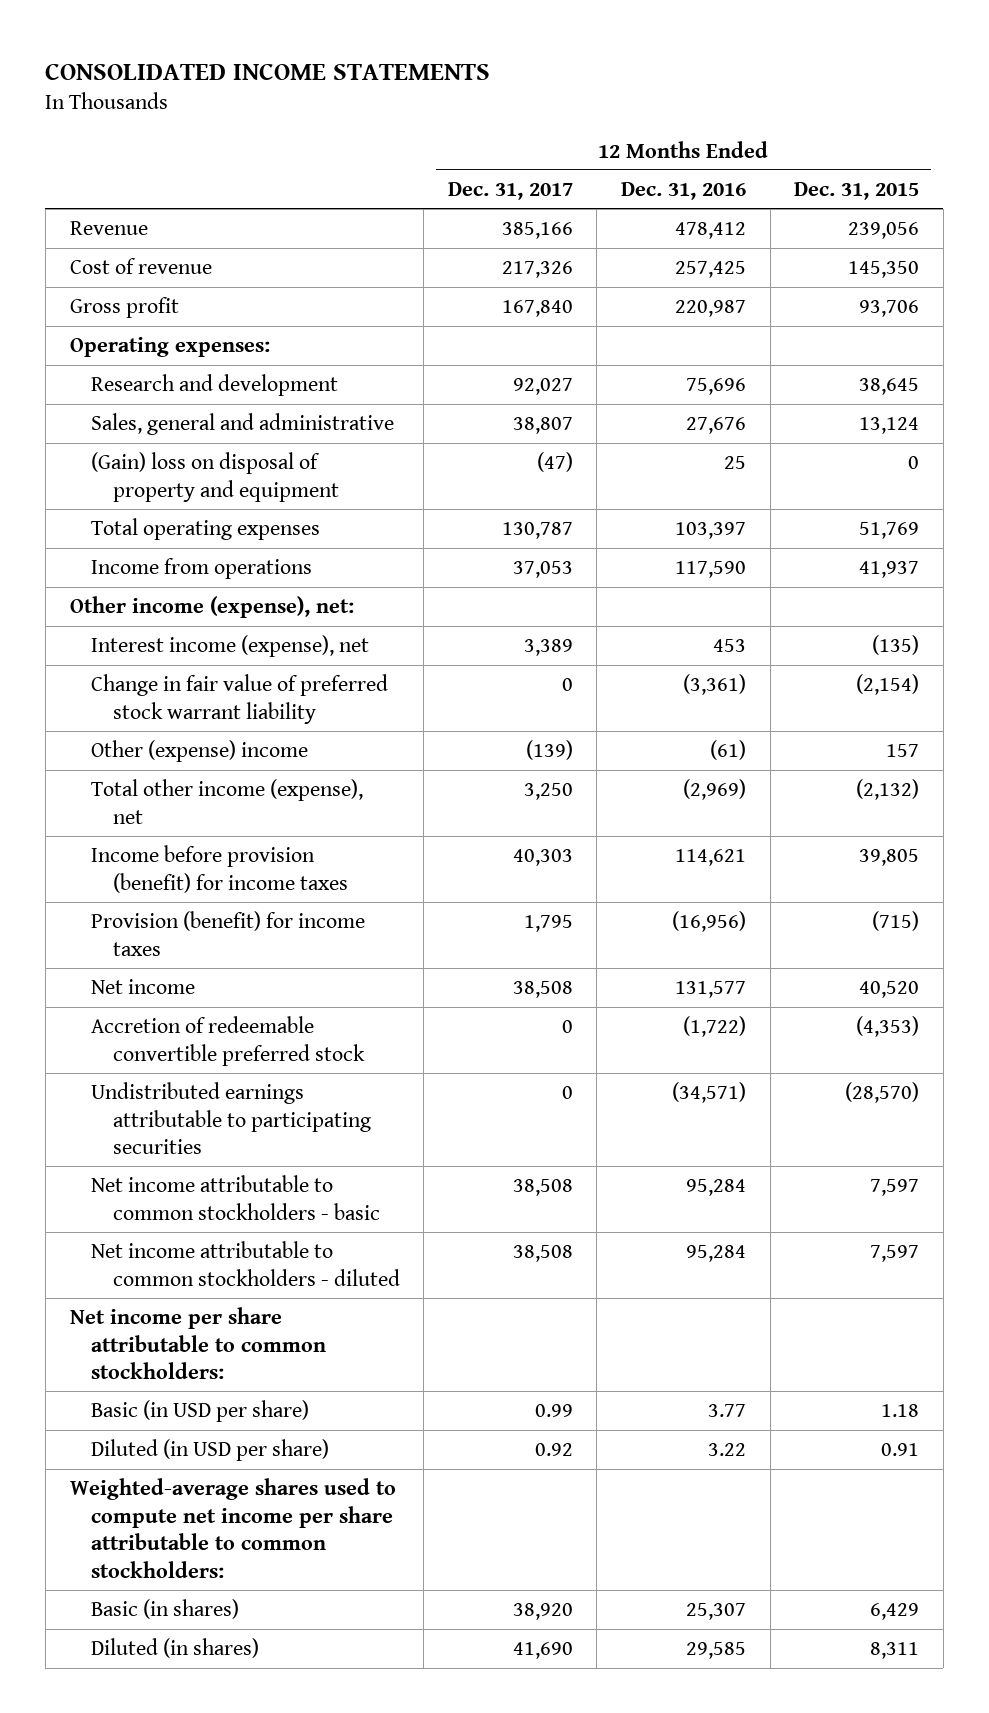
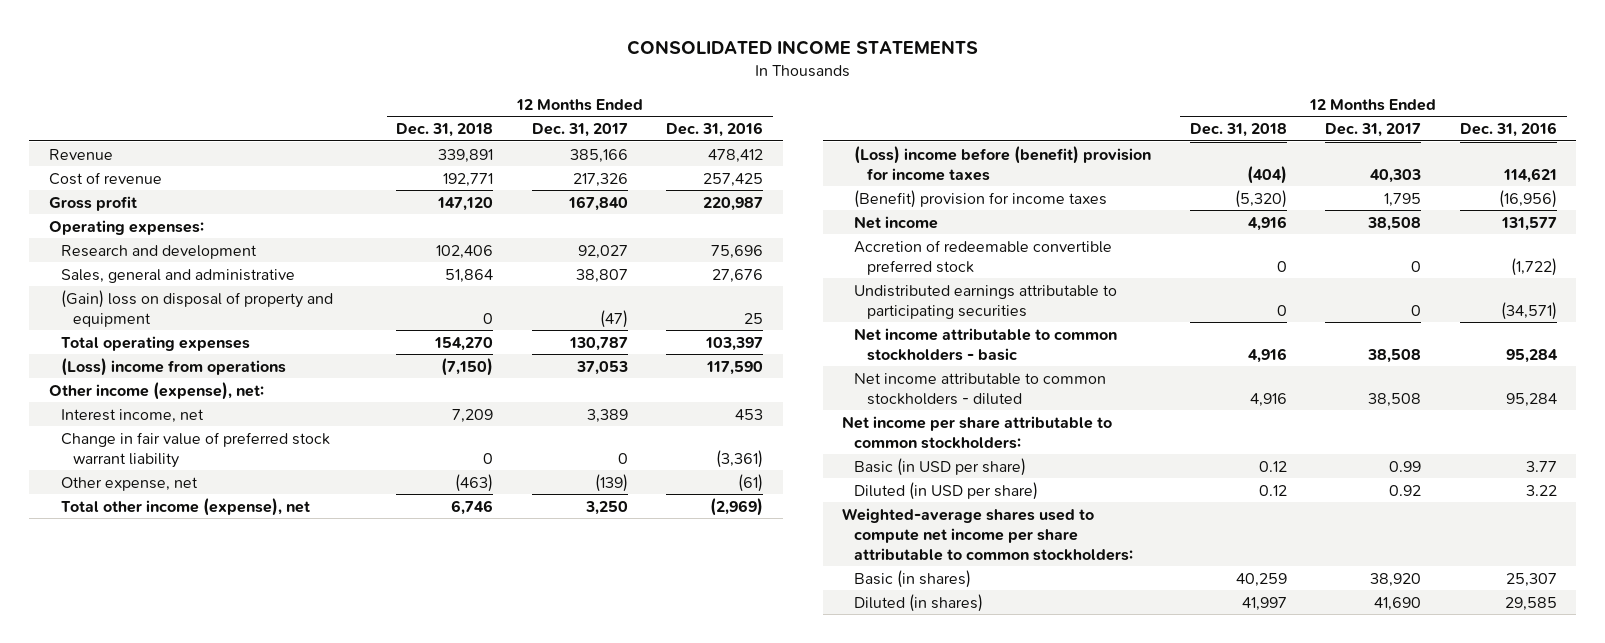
- | 12 Months Ended Dec. 31, 2017 | 12 Months Ended Dec. 31, 2016 | 12 Months Ended Dec. 31, 2015
+ | 12 Months Ended Dec. 31, 2018 | 12 Months Ended Dec. 31, 2017 | 12 Months Ended Dec. 31, 2016
- Income from operations | 37,053 | 117,590 | 41,937
+ (Loss) income from operations | (7,150) | 37,053 | 117,590
- Interest income (expense), net | 3,389 | 453 | (135)
+ Interest income, net | 7,209 | 3,389 | 453
- Other (expense) income | (139) | (61) | 157
+ Other expense, net | (463) | (139) | (61)
- Income before provision (benefit) for income taxes | 40,303 | 114,621 | 39,805
- Provision (benefit) for income taxes | 1,795 | (16,956) | (715)
+ (Loss) income before (benefit) provision for income taxes | (404) | 40,303 | 114,621
+ (Benefit) provision for income taxes | (5,320) | 1,795 | (16,956)

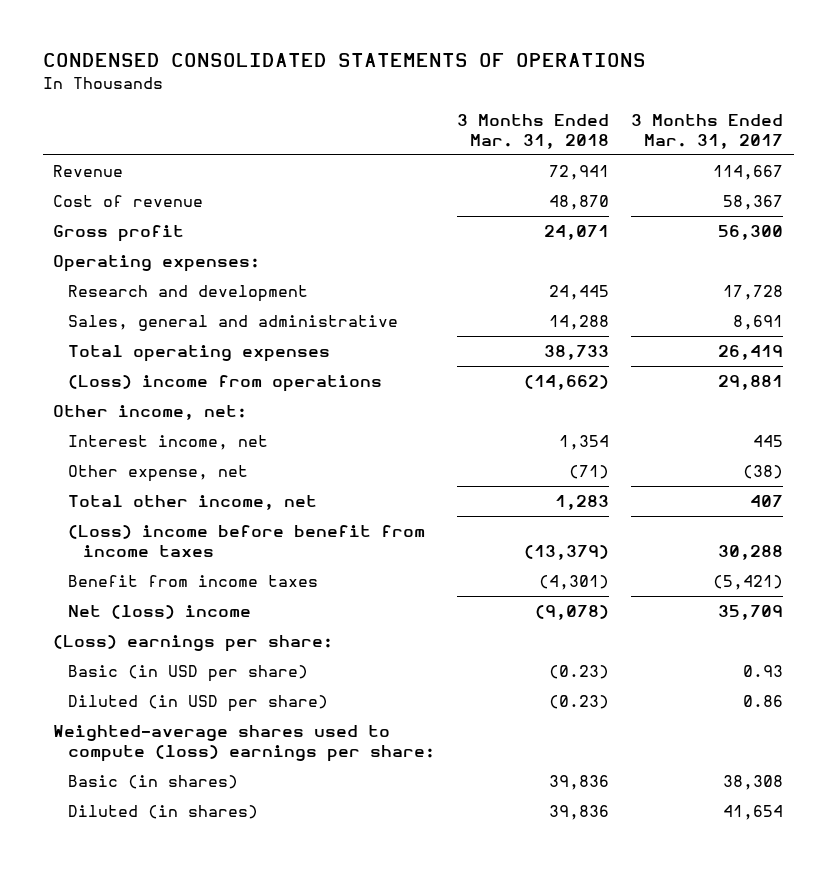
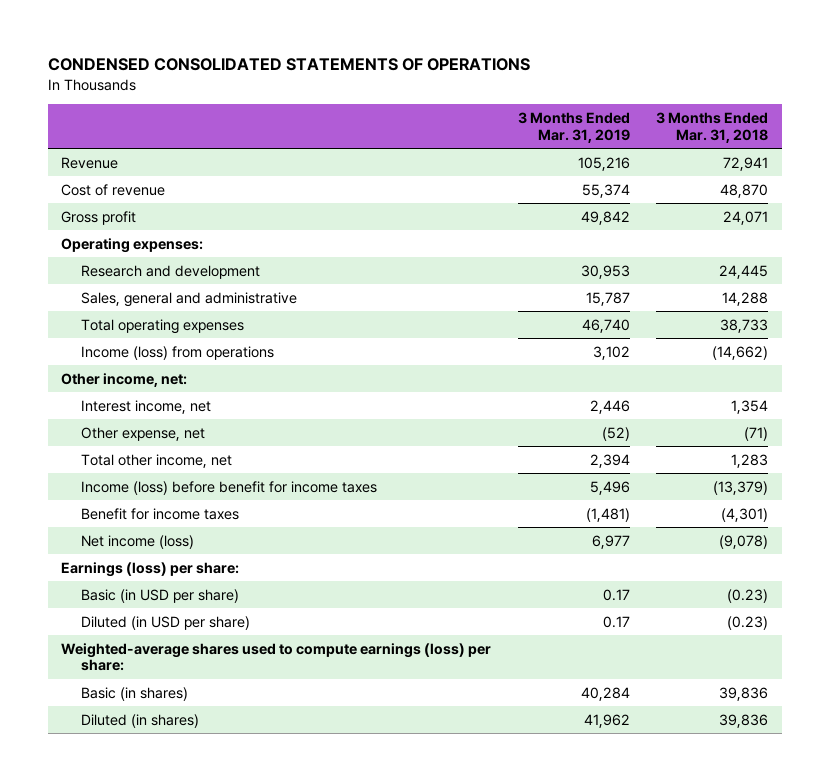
- | 3 Months Ended Mar. 31, 2018 | 3 Months Ended Mar. 31, 2017
+ | 3 Months Ended Mar. 31, 2019 | 3 Months Ended Mar. 31, 2018
- (Loss) income from operations | (14,662) | 29,881
+ Income (loss) from operations | 3,102 | (14,662)
- (Loss) income before benefit from income taxes | (13,379) | 30,288
- Benefit from income taxes | (4,301) | (5,421)
- Net (loss) income | (9,078) | 35,709
- (Loss) earnings per share:
+ Income (loss) before benefit for income taxes | 5,496 | (13,379)
+ Benefit for income taxes | (1,481) | (4,301)
+ Net income (loss) | 6,977 | (9,078)
+ Earnings (loss) per share:
- Weighted-average shares used to compute (loss) earnings per share:
+ Weighted-average shares used to compute earnings (loss) per share:

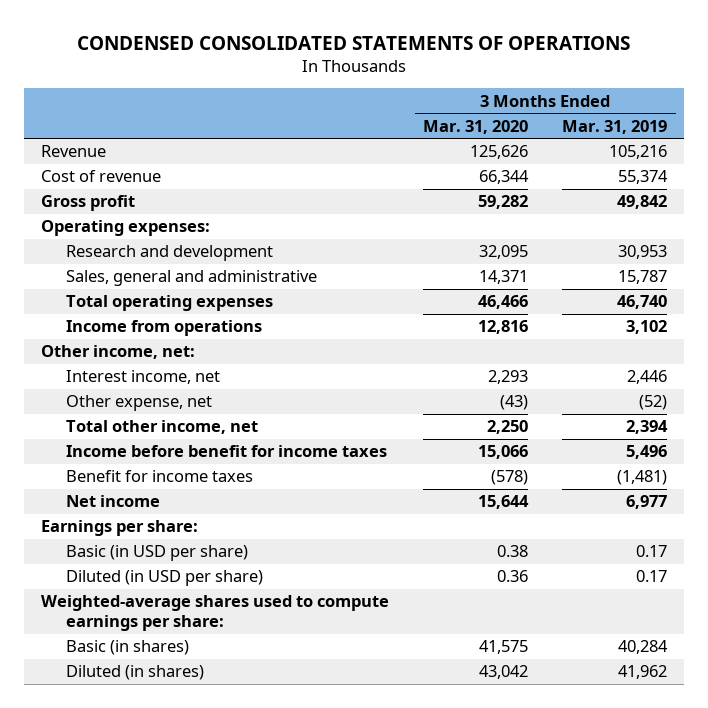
- | 3 Months Ended Mar. 31, 2019 | 3 Months Ended Mar. 31, 2018
+ | 3 Months Ended Mar. 31, 2020 | 3 Months Ended Mar. 31, 2019
- Income (loss) from operations | 3,102 | (14,662)
+ Income from operations | 12,816 | 3,102
- Income (loss) before benefit for income taxes | 5,496 | (13,379)
+ Income before benefit for income taxes | 15,066 | 5,496
- Net income (loss) | 6,977 | (9,078)
- Earnings (loss) per share:
+ Net income | 15,644 | 6,977
+ Earnings per share:
- Weighted-average shares used to compute earnings (loss) per share:
+ Weighted-average shares used to compute earnings per share:

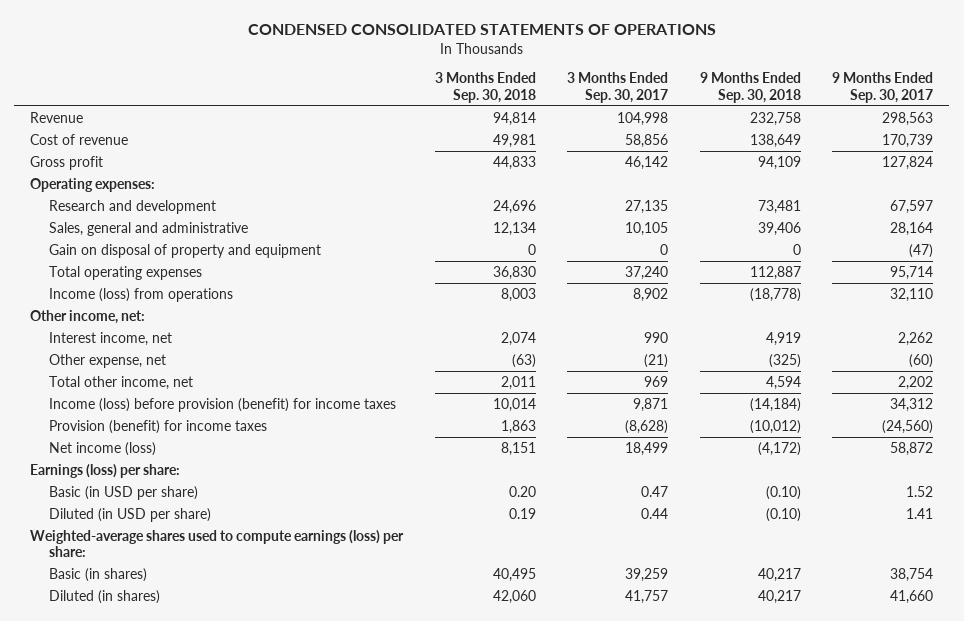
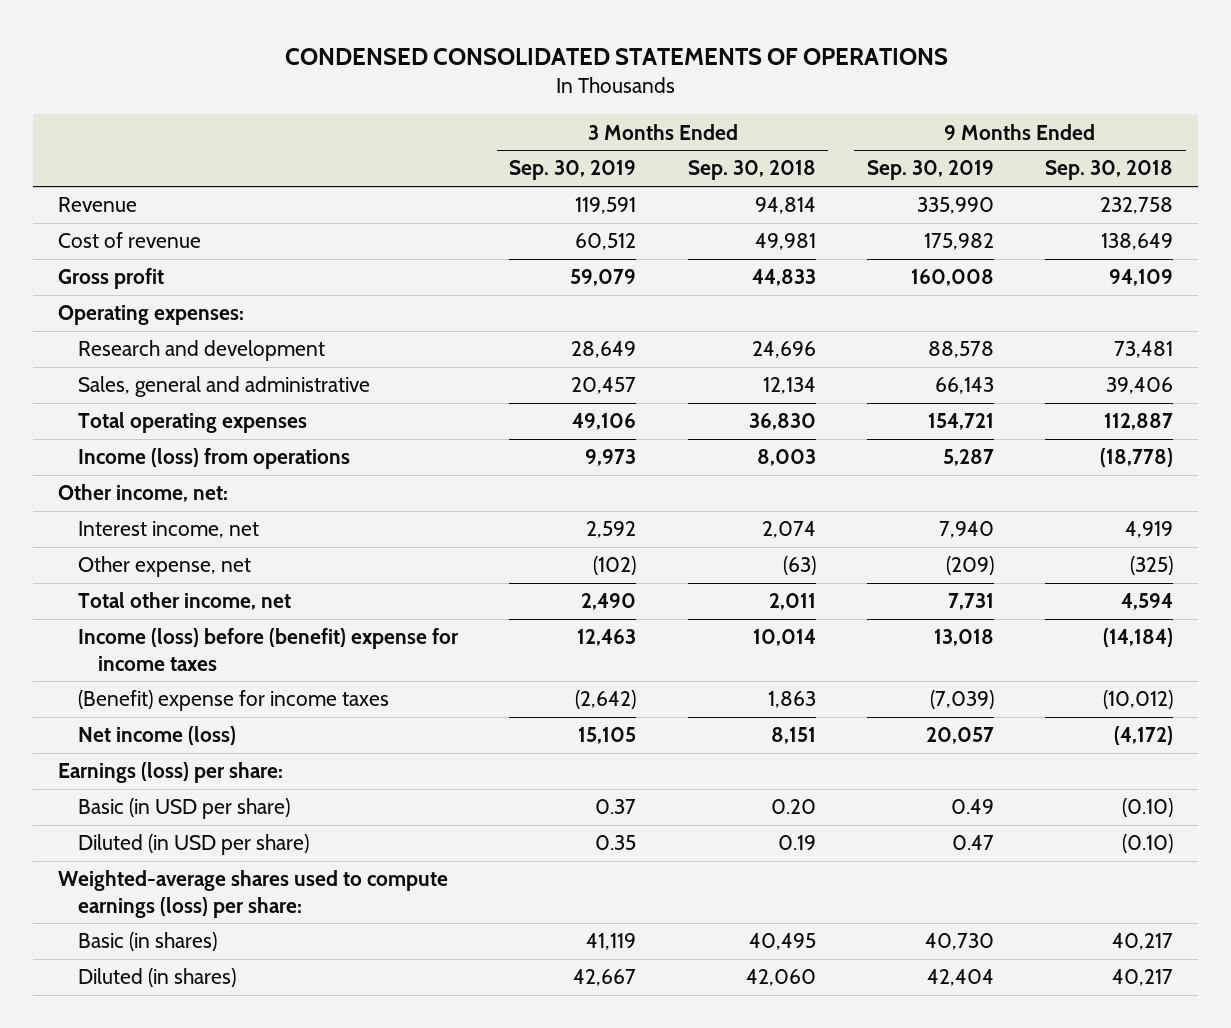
- | 3 Months Ended Sep. 30, 2018 | 3 Months Ended Sep. 30, 2017 | 9 Months Ended Sep. 30, 2018 | 9 Months Ended Sep. 30, 2017
+ | 3 Months Ended Sep. 30, 2019 | 3 Months Ended Sep. 30, 2018 | 9 Months Ended Sep. 30, 2019 | 9 Months Ended Sep. 30, 2018
- Gain on disposal of property and equipment | 0 | 0 | 0 | (47)
- Income (loss) before provision (benefit) for income taxes | 10,014 | 9,871 | (14,184) | 34,312
- Provision (benefit) for income taxes | 1,863 | (8,628) | (10,012) | (24,560)
+ Income (loss) before (benefit) expense for income taxes | 12,463 | 10,014 | 13,018 | (14,184)
+ (Benefit) expense for income taxes | (2,642) | 1,863 | (7,039) | (10,012)

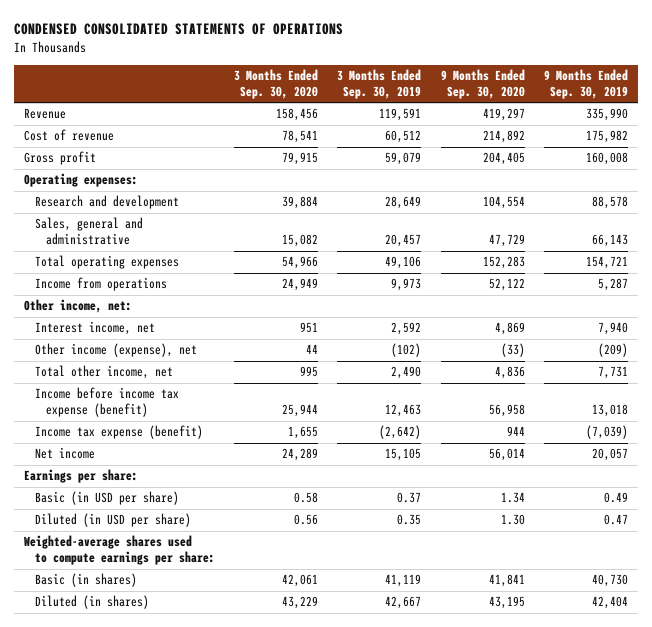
- | 3 Months Ended Sep. 30, 2019 | 3 Months Ended Sep. 30, 2018 | 9 Months Ended Sep. 30, 2019 | 9 Months Ended Sep. 30, 2018
+ | 3 Months Ended Sep. 30, 2020 | 3 Months Ended Sep. 30, 2019 | 9 Months Ended Sep. 30, 2020 | 9 Months Ended Sep. 30, 2019
- Income (loss) from operations | 9,973 | 8,003 | 5,287 | (18,778)
+ Income from operations | 24,949 | 9,973 | 52,122 | 5,287
- Other expense, net | (102) | (63) | (209) | (325)
+ Other income (expense), net | 44 | (102) | (33) | (209)
- Income (loss) before (benefit) expense for income taxes | 12,463 | 10,014 | 13,018 | (14,184)
- (Benefit) expense for income taxes | (2,642) | 1,863 | (7,039) | (10,012)
- Net income (loss) | 15,105 | 8,151 | 20,057 | (4,172)
- Earnings (loss) per share:
+ Income before income tax expense (benefit) | 25,944 | 12,463 | 56,958 | 13,018
+ Income tax expense (benefit) | 1,655 | (2,642) | 944 | (7,039)
+ Net income | 24,289 | 15,105 | 56,014 | 20,057
+ Earnings per share:
- Weighted-average shares used to compute earnings (loss) per share:
+ Weighted-average shares used to compute earnings per share:

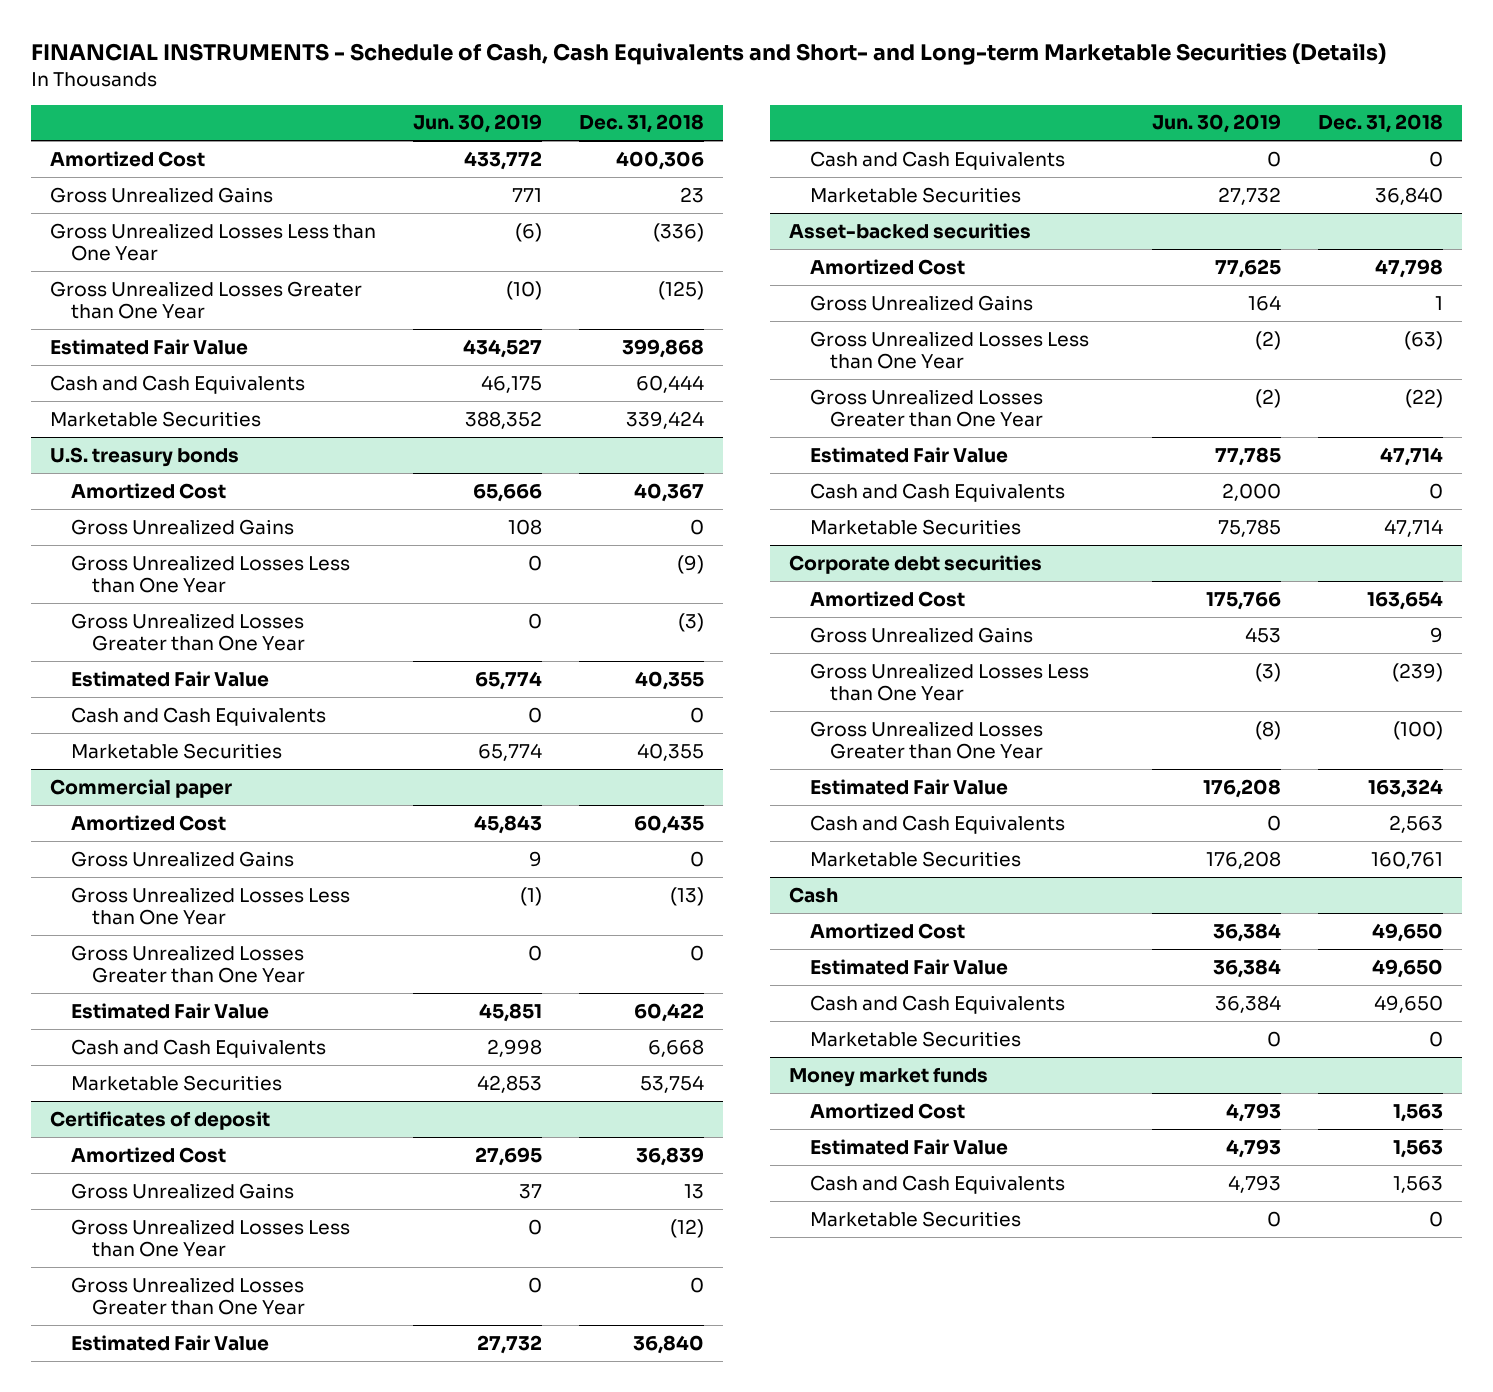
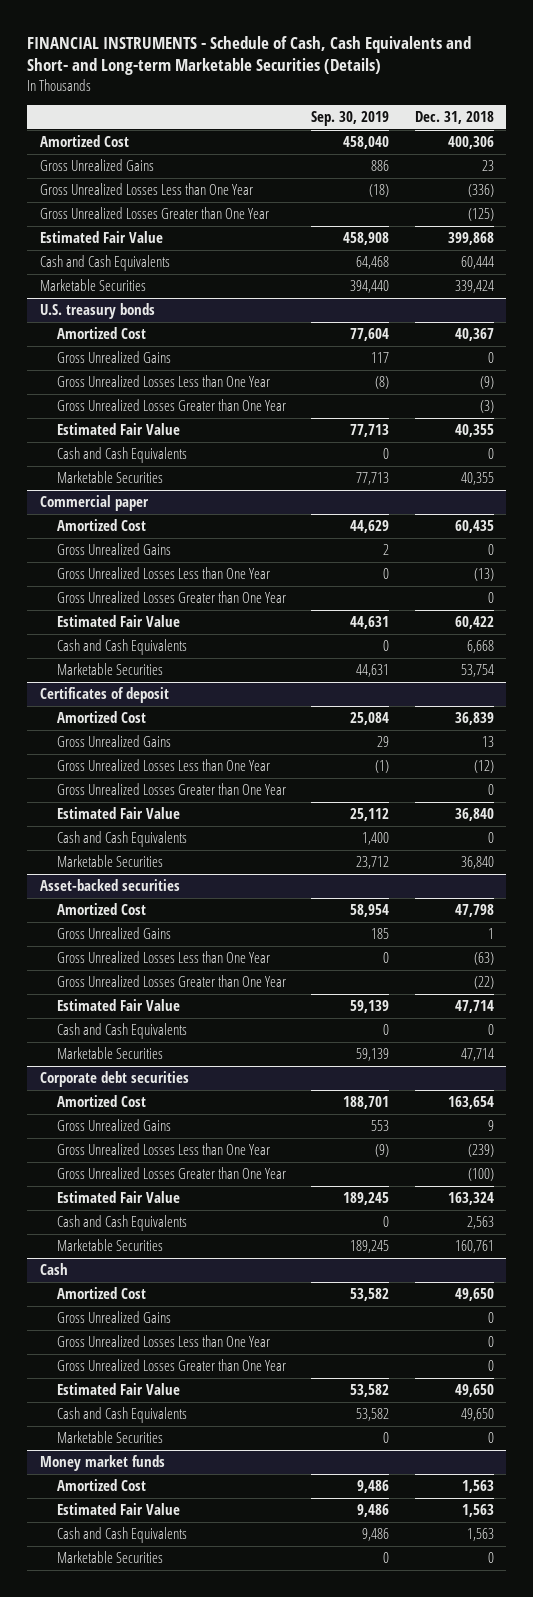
- | Jun. 30, 2019 | Dec. 31, 2018
+ | Sep. 30, 2019 | Dec. 31, 2018
@ Cash
+ Gross Unrealized Gains | | 0
+ Gross Unrealized Losses Less than One Year | | 0
+ Gross Unrealized Losses Greater than One Year | | 0

